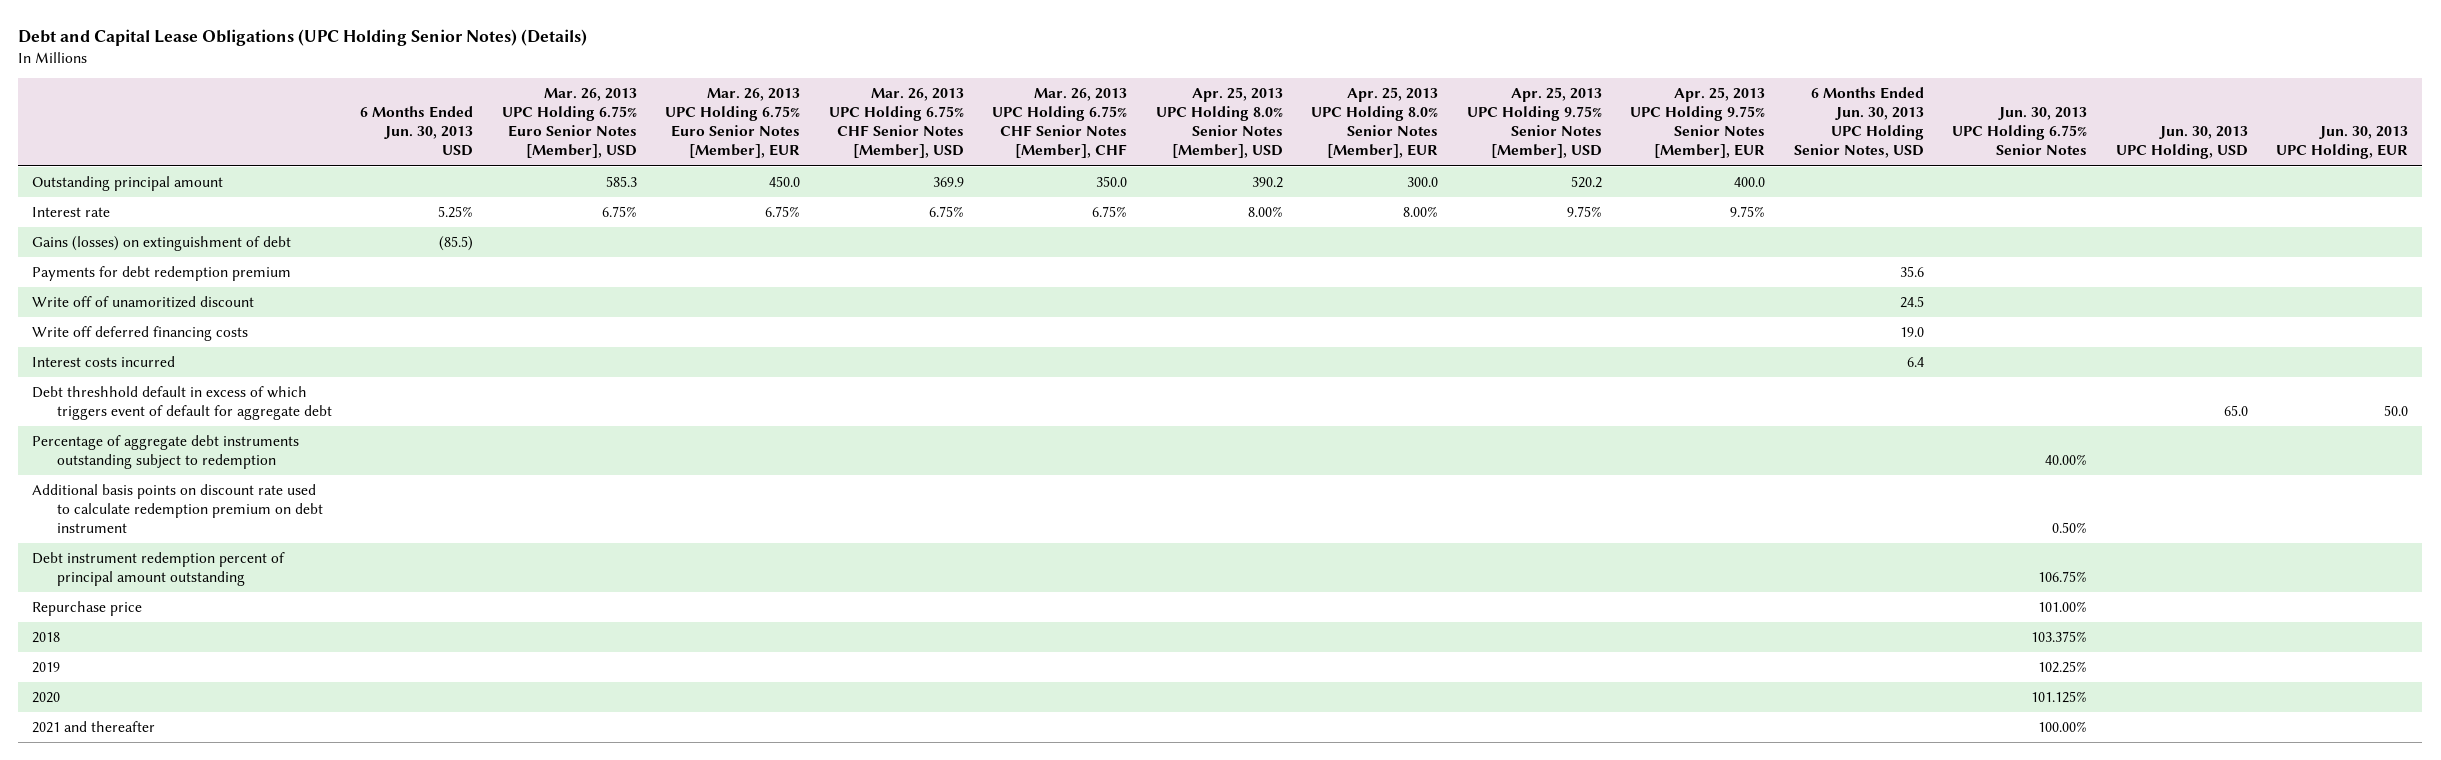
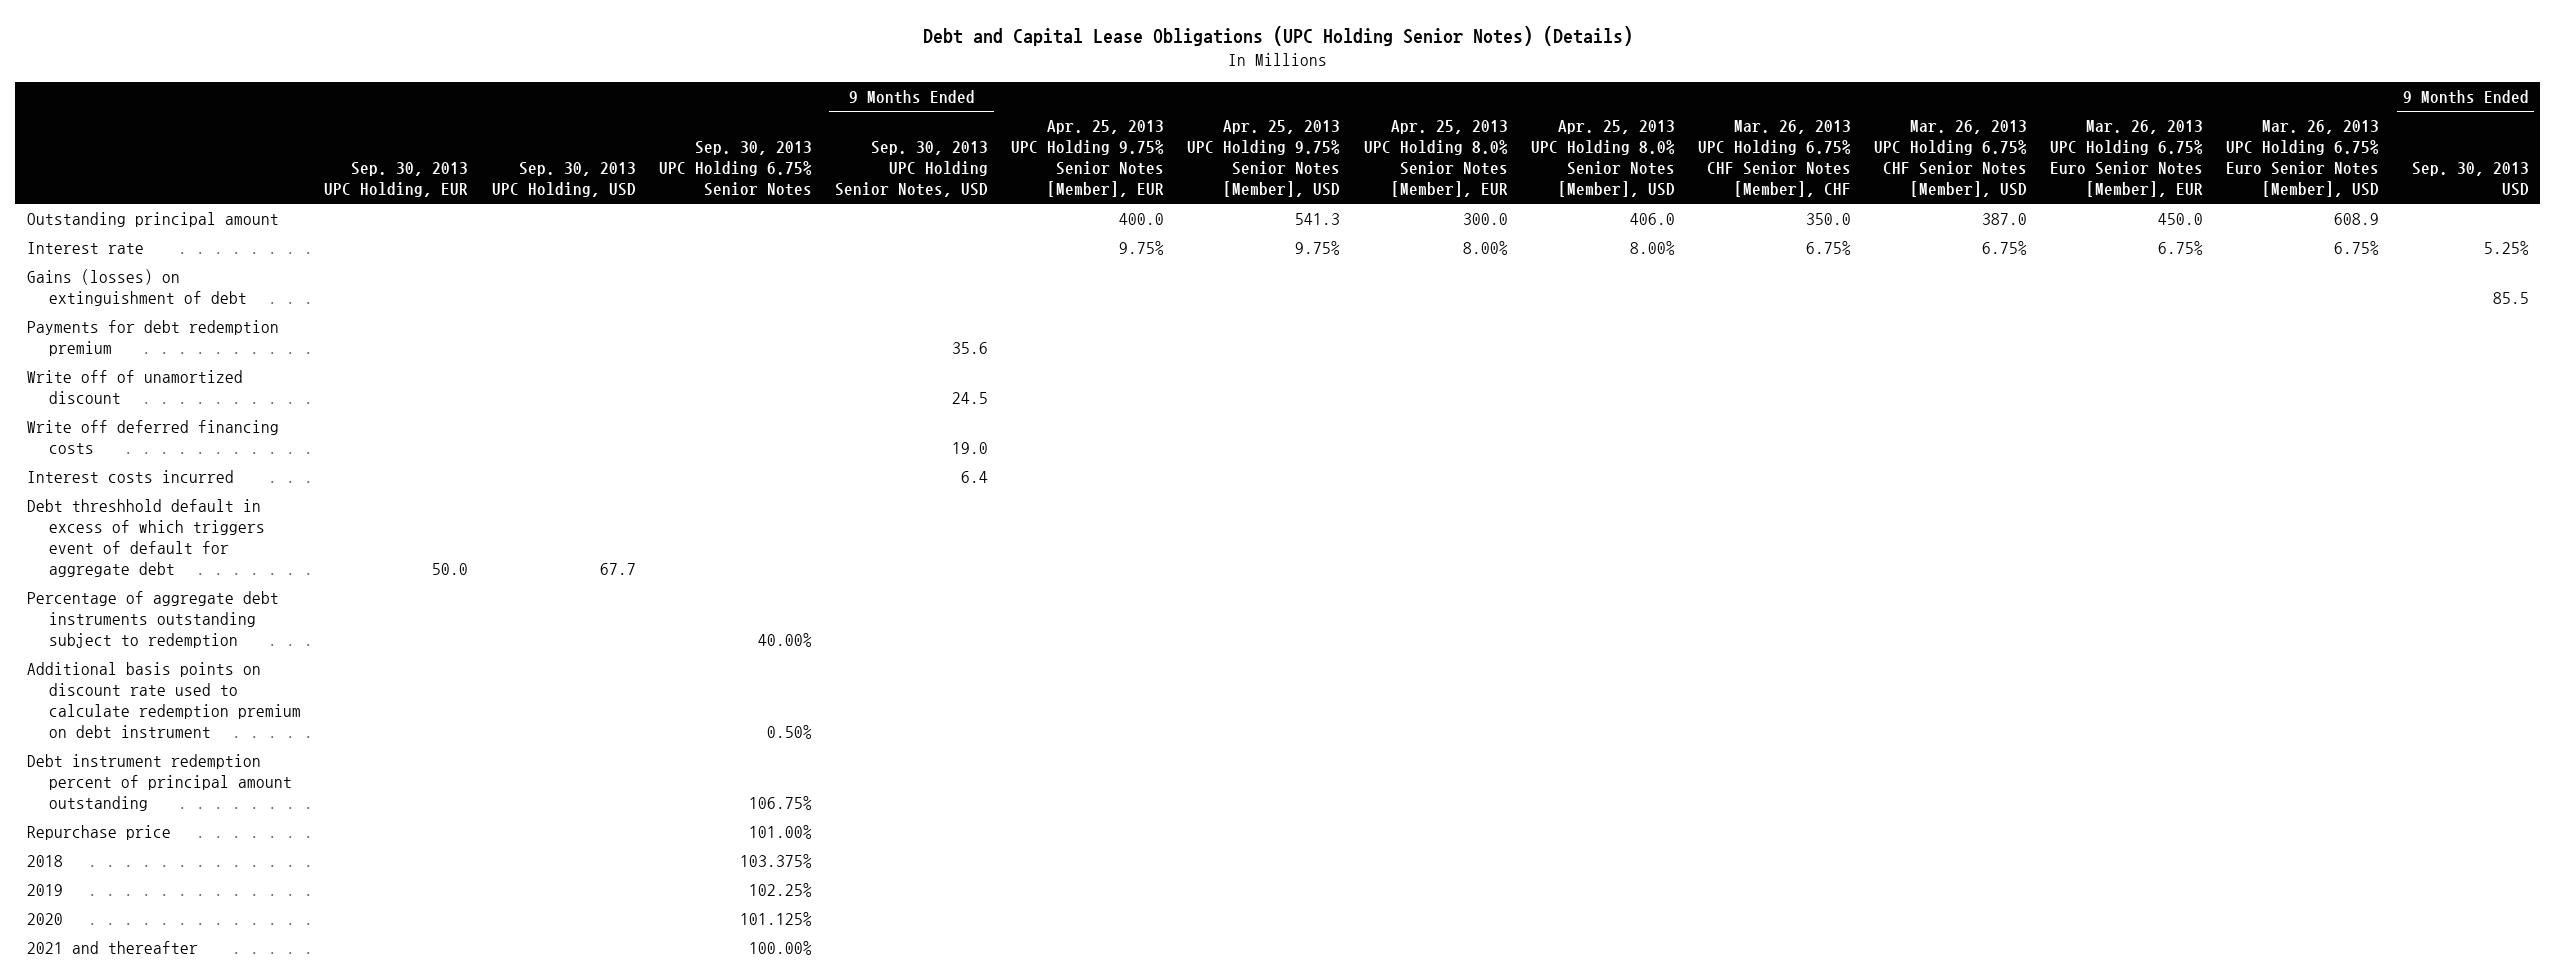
- | 6 Months Ended Jun. 30, 2013 USD | Mar. 26, 2013 UPC Holding 6.75% Euro Senior Notes [Member], USD | Mar. 26, 2013 UPC Holding 6.75% Euro Senior Notes [Member], EUR | Mar. 26, 2013 UPC Holding 6.75% CHF Senior Notes [Member], USD | Mar. 26, 2013 UPC Holding 6.75% CHF Senior Notes [Member], CHF | Apr. 25, 2013 UPC Holding 8.0% Senior Notes [Member], USD | Apr. 25, 2013 UPC Holding 8.0% Senior Notes [Member], EUR | Apr. 25, 2013 UPC Holding 9.75% Senior Notes [Member], USD | Apr. 25, 2013 UPC Holding 9.75% Senior Notes [Member], EUR | 6 Months Ended Jun. 30, 2013 UPC Holding Senior Notes, USD | Jun. 30, 2013 UPC Holding 6.75% Senior Notes | Jun. 30, 2013 UPC Holding, USD | Jun. 30, 2013 UPC Holding, EUR
+ | Sep. 30, 2013 UPC Holding, EUR | Sep. 30, 2013 UPC Holding, USD | Sep. 30, 2013 UPC Holding 6.75% Senior Notes | 9 Months Ended Sep. 30, 2013 UPC Holding Senior Notes, USD | Apr. 25, 2013 UPC Holding 9.75% Senior Notes [Member], EUR | Apr. 25, 2013 UPC Holding 9.75% Senior Notes [Member], USD | Apr. 25, 2013 UPC Holding 8.0% Senior Notes [Member], EUR | Apr. 25, 2013 UPC Holding 8.0% Senior Notes [Member], USD | Mar. 26, 2013 UPC Holding 6.75% CHF Senior Notes [Member], CHF | Mar. 26, 2013 UPC Holding 6.75% CHF Senior Notes [Member], USD | Mar. 26, 2013 UPC Holding 6.75% Euro Senior Notes [Member], EUR | Mar. 26, 2013 UPC Holding 6.75% Euro Senior Notes [Member], USD | 9 Months Ended Sep. 30, 2013 USD
- Outstanding principal amount | | 585.3 | 450.0 | 369.9 | 350.0 | 390.2 | 300.0 | 520.2 | 400.0 | | | |
+ Outstanding principal amount | | | | | 400.0 | 541.3 | 300.0 | 406.0 | 350.0 | 387.0 | 450.0 | 608.9 |
- Write off of unamoritized discount | | | | | | | | | | 24.5 | | |
+ Write off of unamortized discount | | | | 24.5 | | | | | | | | |

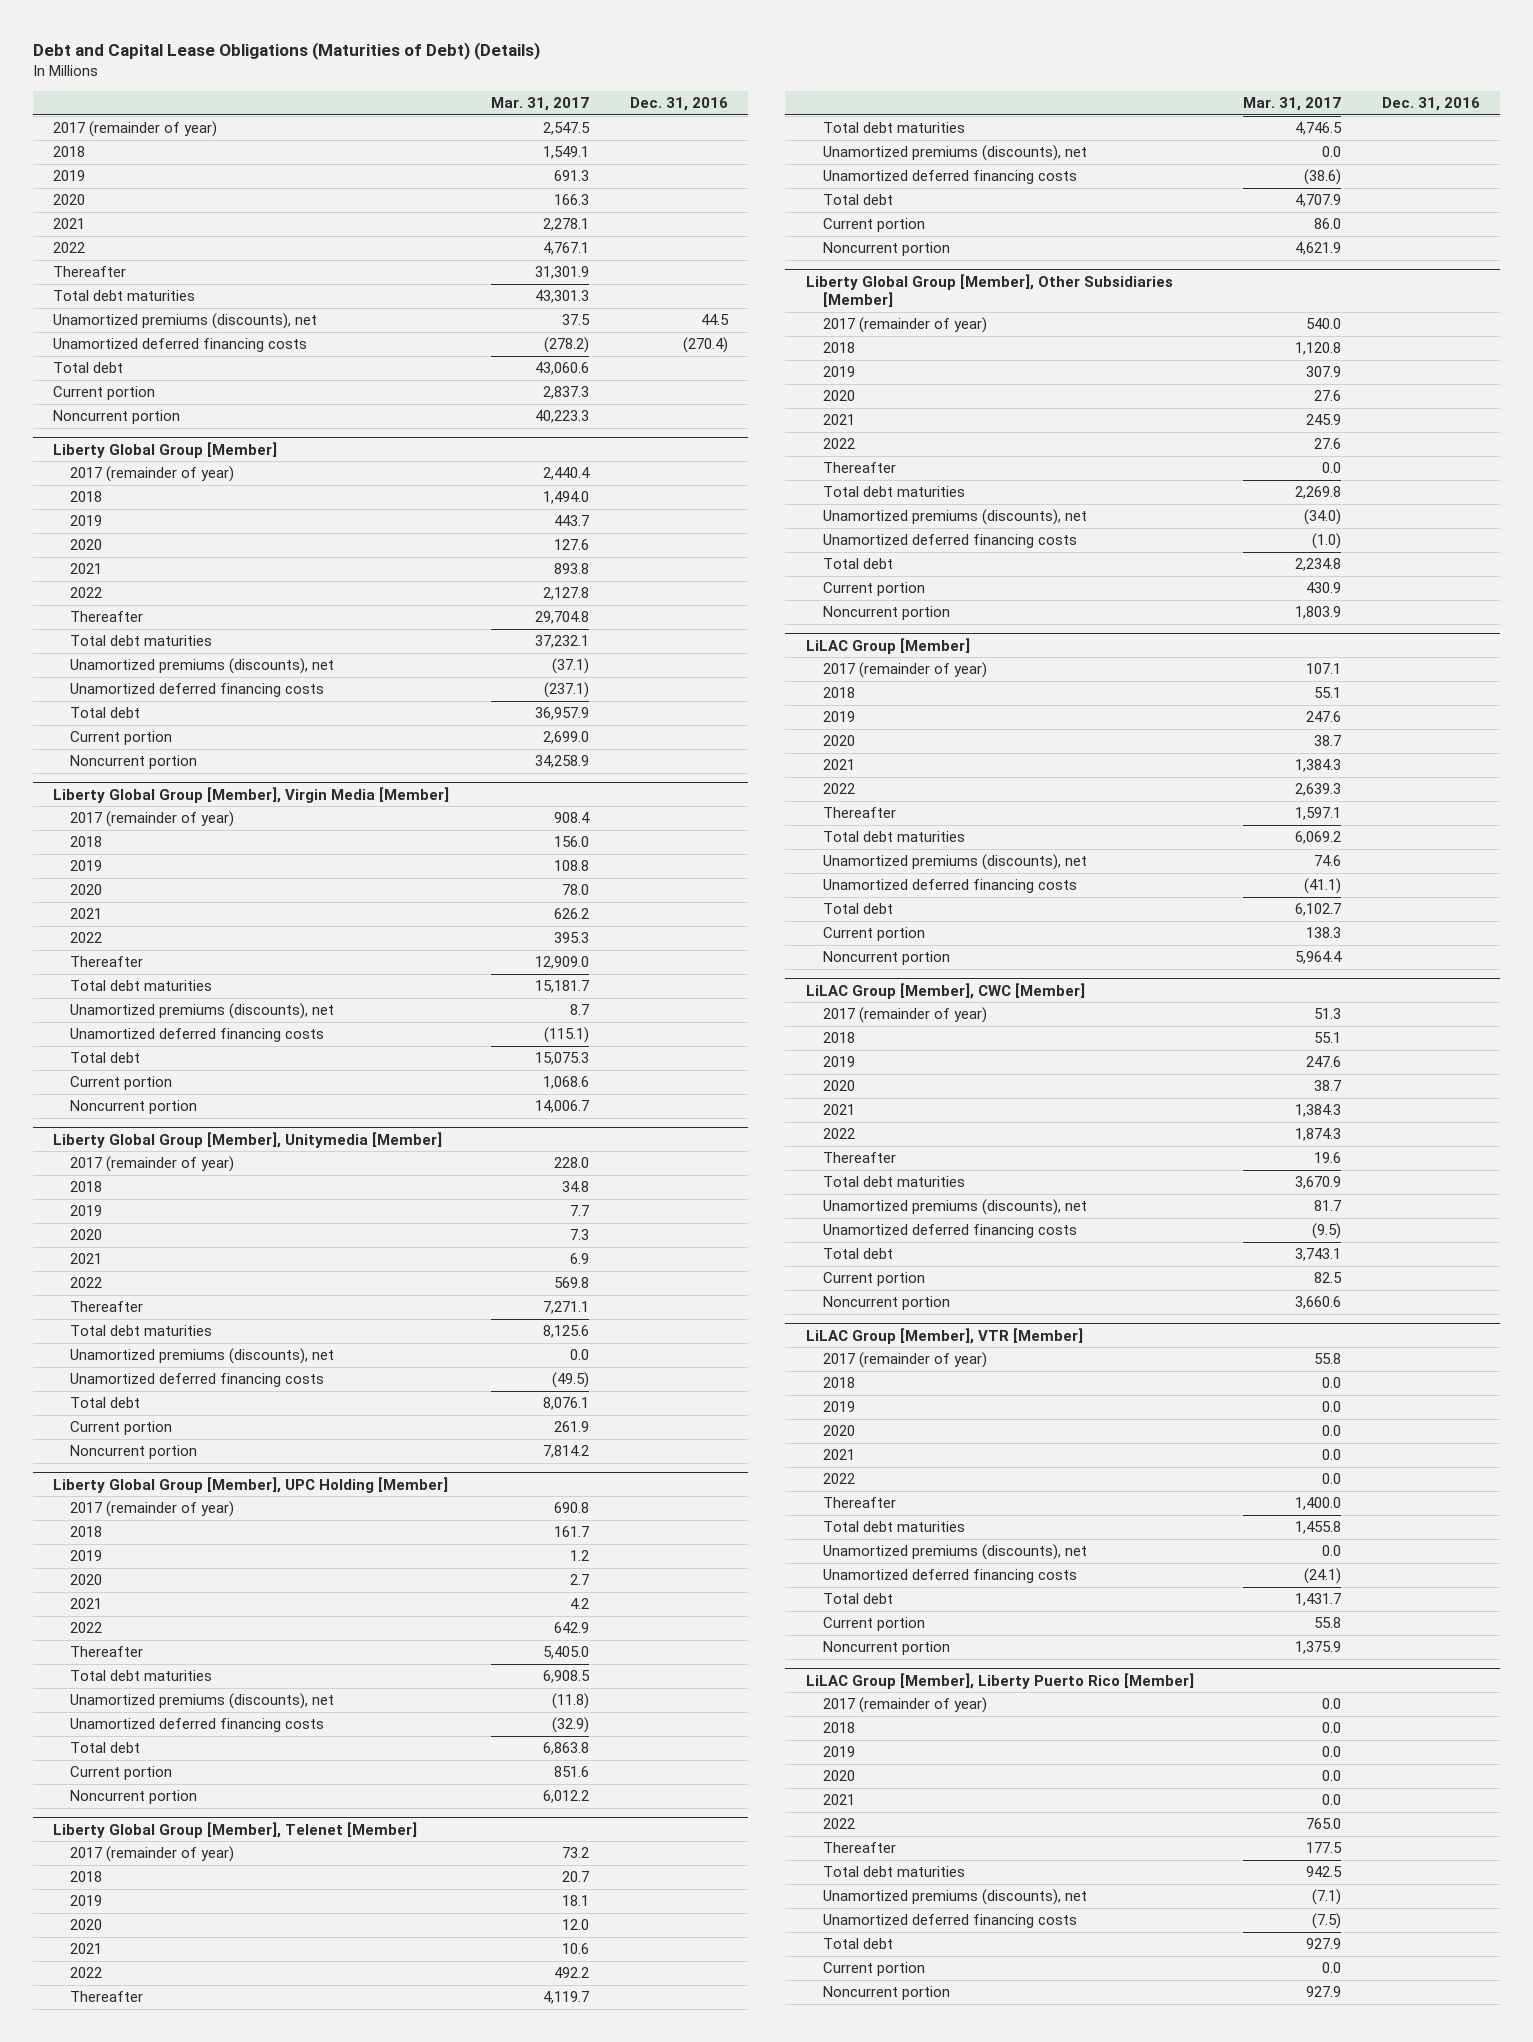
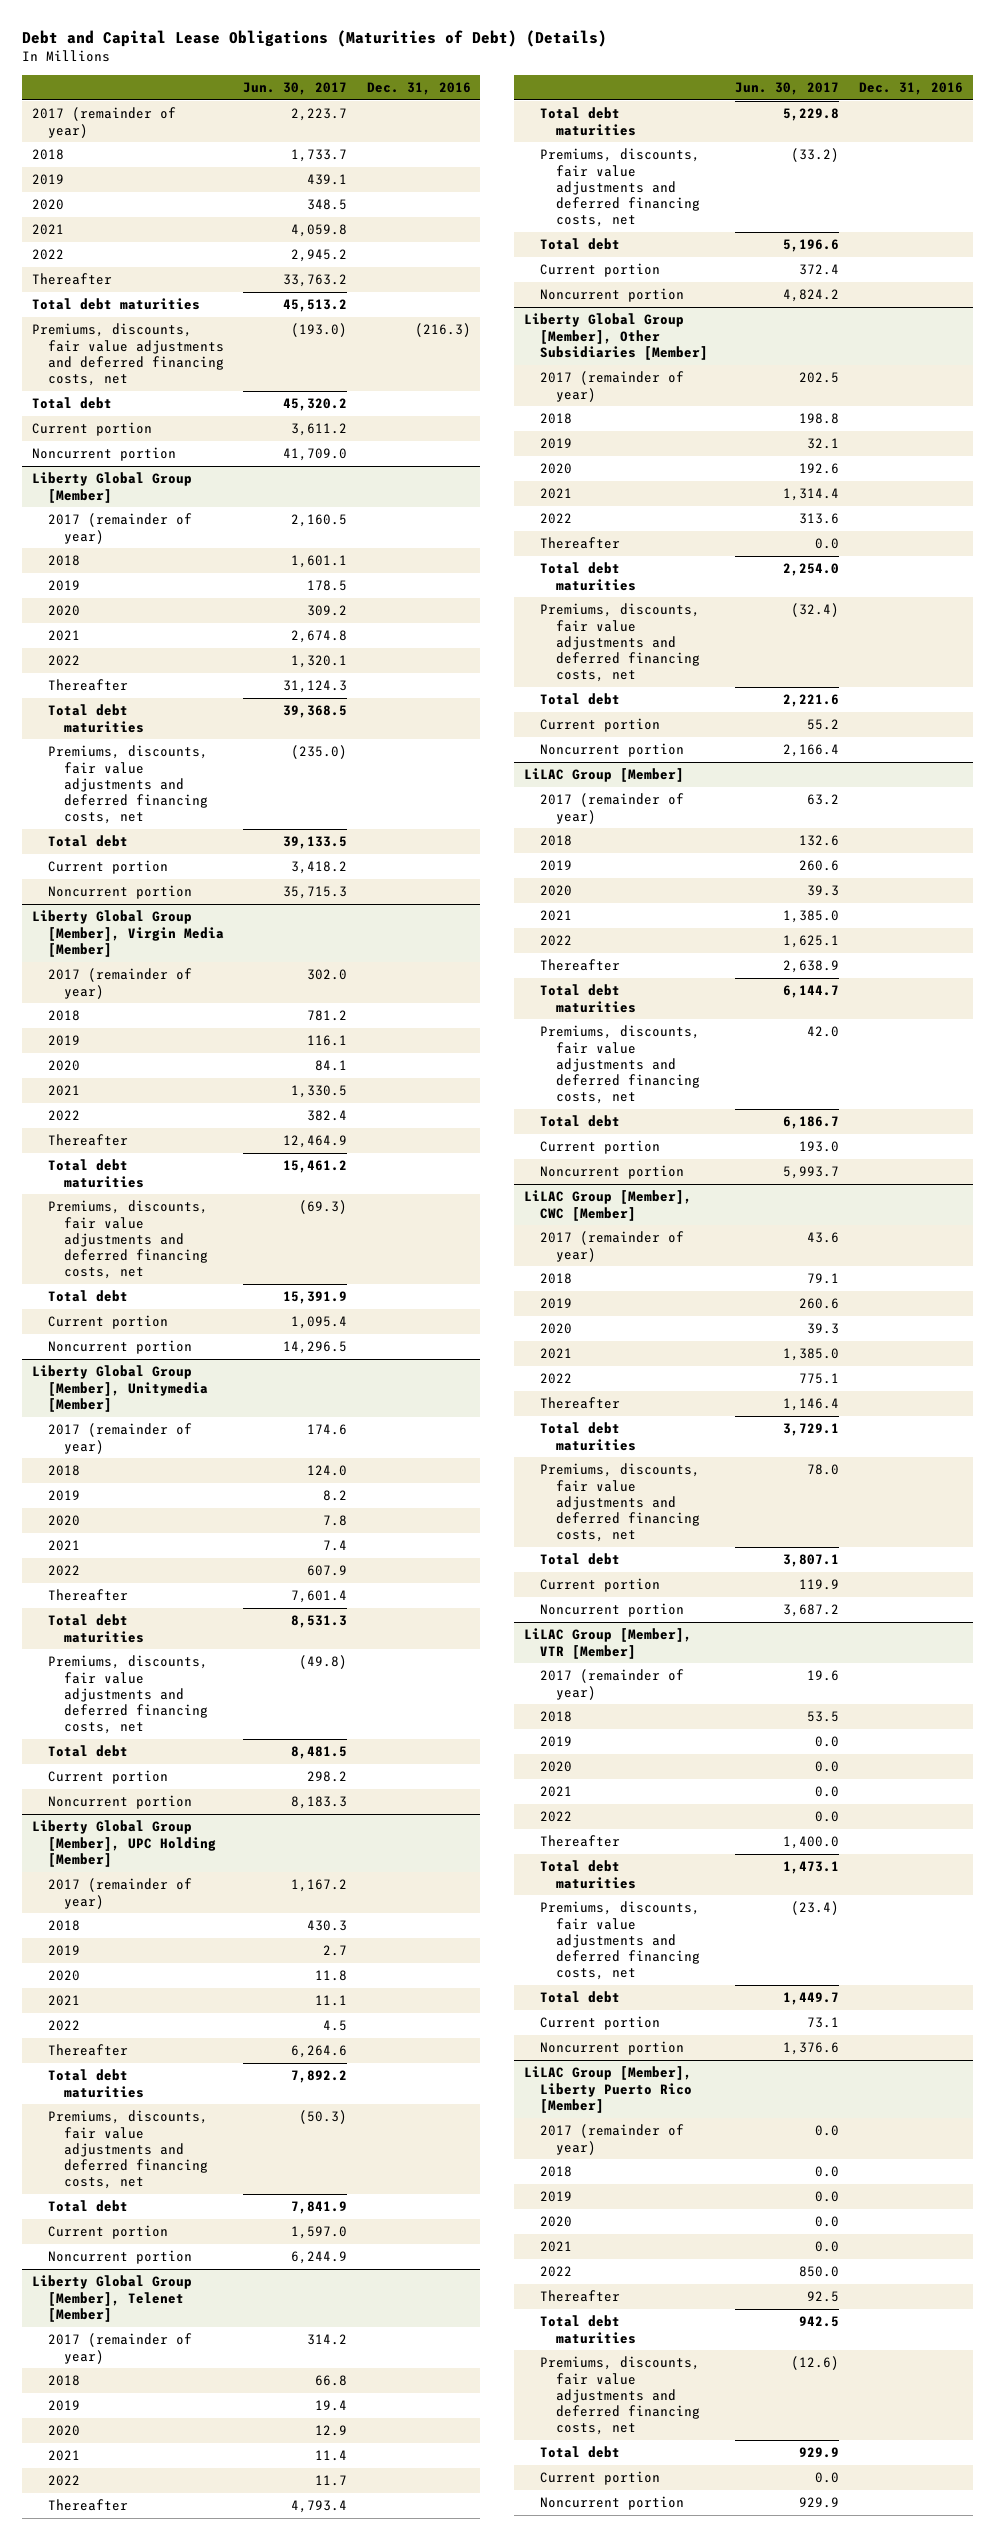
- | Mar. 31, 2017 | Dec. 31, 2016
+ | Jun. 30, 2017 | Dec. 31, 2016
- Unamortized premiums (discounts), net | 37.5 | 44.5
- Unamortized deferred financing costs | (278.2) | (270.4)
+ Premiums, discounts, fair value adjustments and deferred financing costs, net | (193.0) | (216.3)
@ Liberty Global Group [Member]
- Unamortized premiums (discounts), net | (37.1) |
- Unamortized deferred financing costs | (237.1) |
+ Premiums, discounts, fair value adjustments and deferred financing costs, net | (235.0) |
@ Liberty Global Group [Member], Virgin Media [Member]
- Unamortized premiums (discounts), net | 8.7 |
- Unamortized deferred financing costs | (115.1) |
+ Premiums, discounts, fair value adjustments and deferred financing costs, net | (69.3) |
@ Liberty Global Group [Member], Unitymedia [Member]
- Unamortized premiums (discounts), net | 0.0 |
- Unamortized deferred financing costs | (49.5) |
+ Premiums, discounts, fair value adjustments and deferred financing costs, net | (49.8) |
@ Liberty Global Group [Member], UPC Holding [Member]
- Unamortized premiums (discounts), net | (11.8) |
- Unamortized deferred financing costs | (32.9) |
+ Premiums, discounts, fair value adjustments and deferred financing costs, net | (50.3) |
@ Liberty Global Group [Member], Telenet [Member]
- Unamortized premiums (discounts), net | 0.0 |
- Unamortized deferred financing costs | (38.6) |
+ Premiums, discounts, fair value adjustments and deferred financing costs, net | (33.2) |
@ Liberty Global Group [Member], Other Subsidiaries [Member]
- Unamortized premiums (discounts), net | (34.0) |
- Unamortized deferred financing costs | (1.0) |
+ Premiums, discounts, fair value adjustments and deferred financing costs, net | (32.4) |
@ LiLAC Group [Member]
- Unamortized premiums (discounts), net | 74.6 |
- Unamortized deferred financing costs | (41.1) |
+ Premiums, discounts, fair value adjustments and deferred financing costs, net | 42.0 |
@ LiLAC Group [Member], CWC [Member]
- Unamortized premiums (discounts), net | 81.7 |
- Unamortized deferred financing costs | (9.5) |
+ Premiums, discounts, fair value adjustments and deferred financing costs, net | 78.0 |
@ LiLAC Group [Member], VTR [Member]
- Unamortized premiums (discounts), net | 0.0 |
- Unamortized deferred financing costs | (24.1) |
+ Premiums, discounts, fair value adjustments and deferred financing costs, net | (23.4) |
@ LiLAC Group [Member], Liberty Puerto Rico [Member]
- Unamortized premiums (discounts), net | (7.1) |
- Unamortized deferred financing costs | (7.5) |
+ Premiums, discounts, fair value adjustments and deferred financing costs, net | (12.6) |

